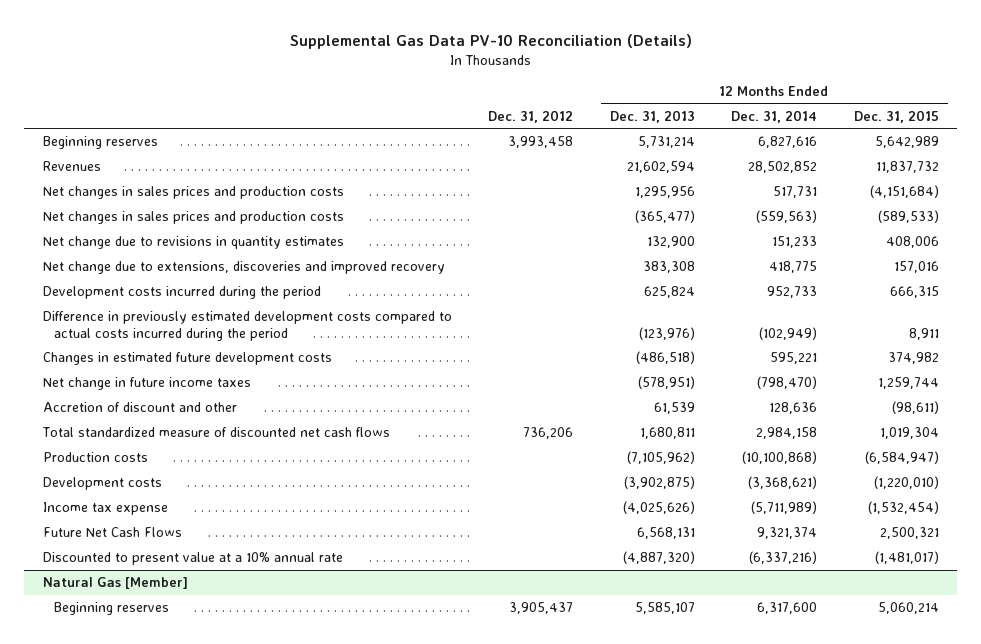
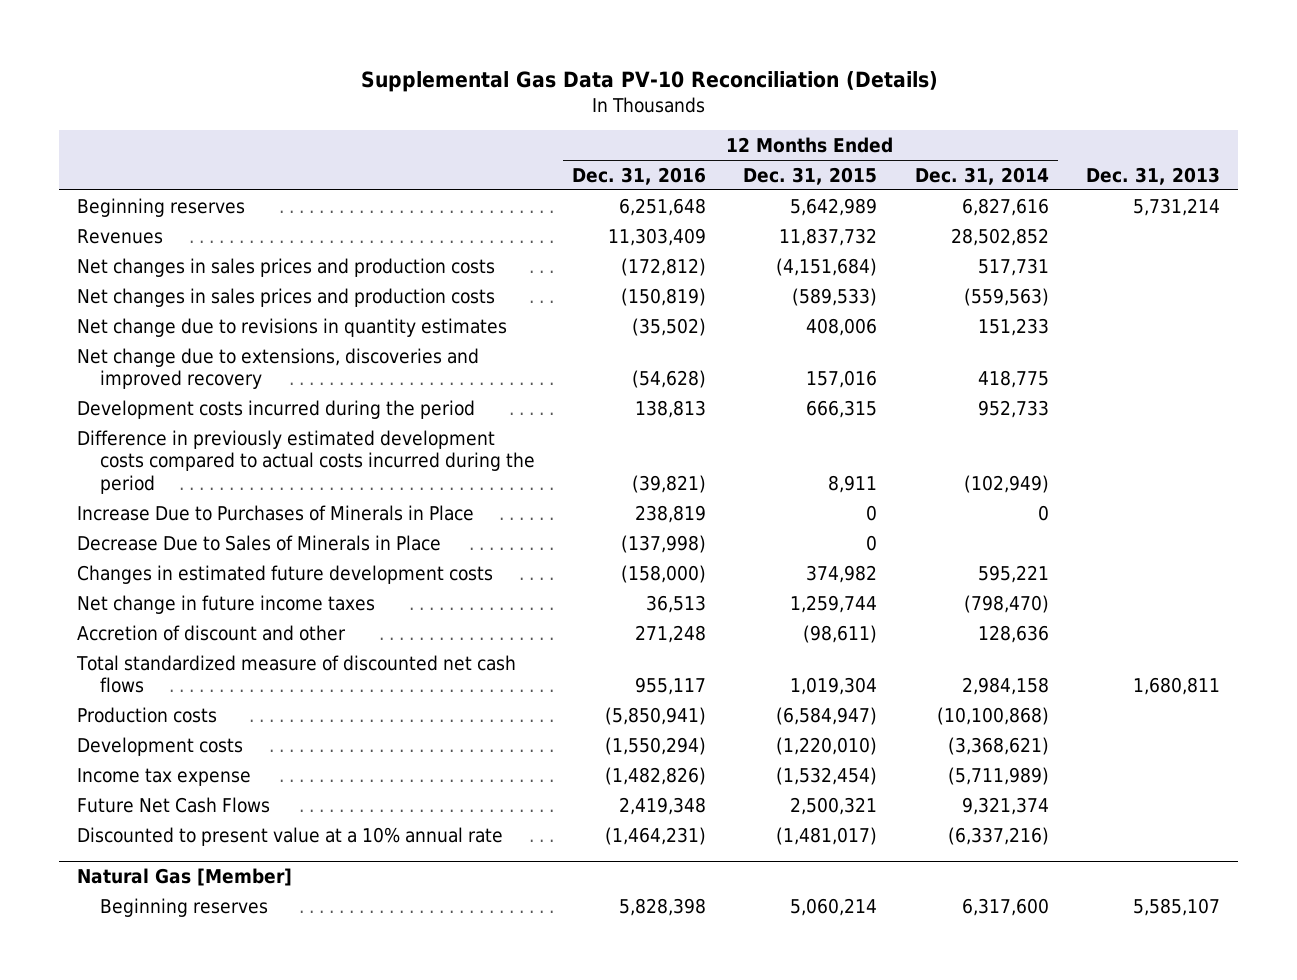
- | Dec. 31, 2012 | 12 Months Ended Dec. 31, 2013 | 12 Months Ended Dec. 31, 2014 | 12 Months Ended Dec. 31, 2015
+ | 12 Months Ended Dec. 31, 2016 | 12 Months Ended Dec. 31, 2015 | 12 Months Ended Dec. 31, 2014 | Dec. 31, 2013
+ Increase Due to Purchases of Minerals in Place | 238,819 | 0 | 0 |
+ Decrease Due to Sales of Minerals in Place | (137,998) | 0 | |

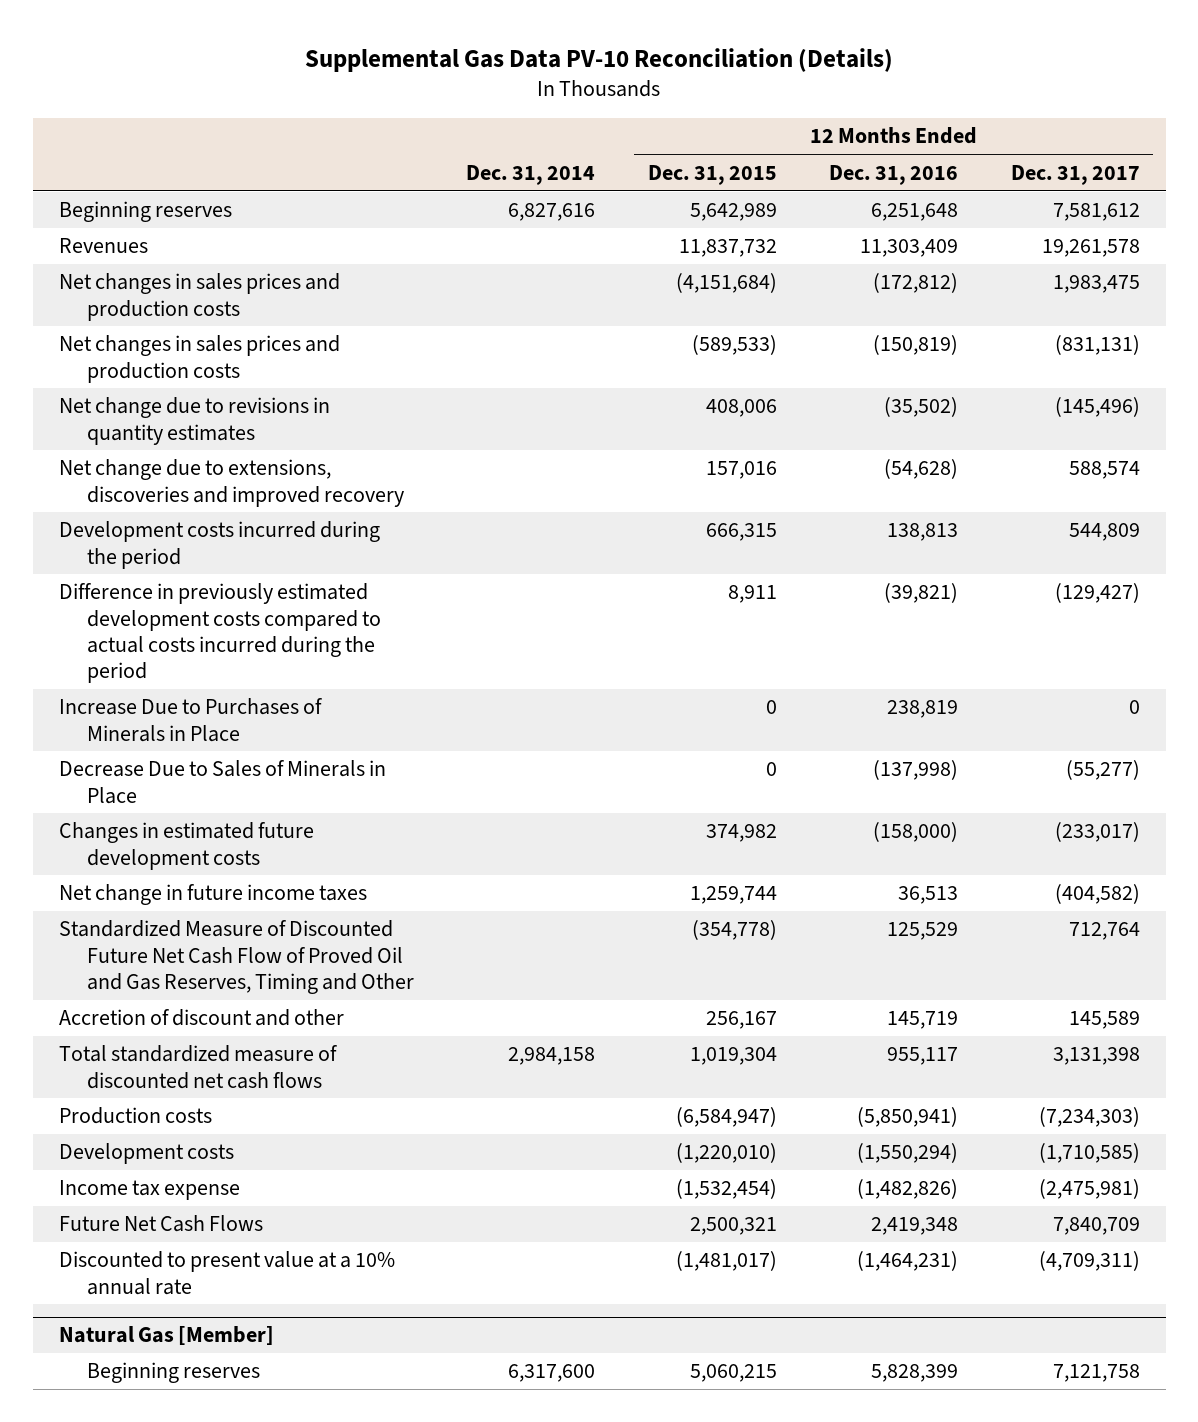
- | 12 Months Ended Dec. 31, 2016 | 12 Months Ended Dec. 31, 2015 | 12 Months Ended Dec. 31, 2014 | Dec. 31, 2013
+ | Dec. 31, 2014 | 12 Months Ended Dec. 31, 2015 | 12 Months Ended Dec. 31, 2016 | 12 Months Ended Dec. 31, 2017
- Accretion of discount and other | 271,248 | (98,611) | 128,636 |
+ Standardized Measure of Discounted Future Net Cash Flow of Proved Oil and Gas Reserves, Timing and Other | | (354,778) | 125,529 | 712,764
+ Accretion of discount and other | | 256,167 | 145,719 | 145,589
@ Natural Gas [Member]
- Beginning reserves | 5,828,398 | 5,060,214 | 6,317,600 | 5,585,107
+ Beginning reserves | 6,317,600 | 5,060,215 | 5,828,399 | 7,121,758

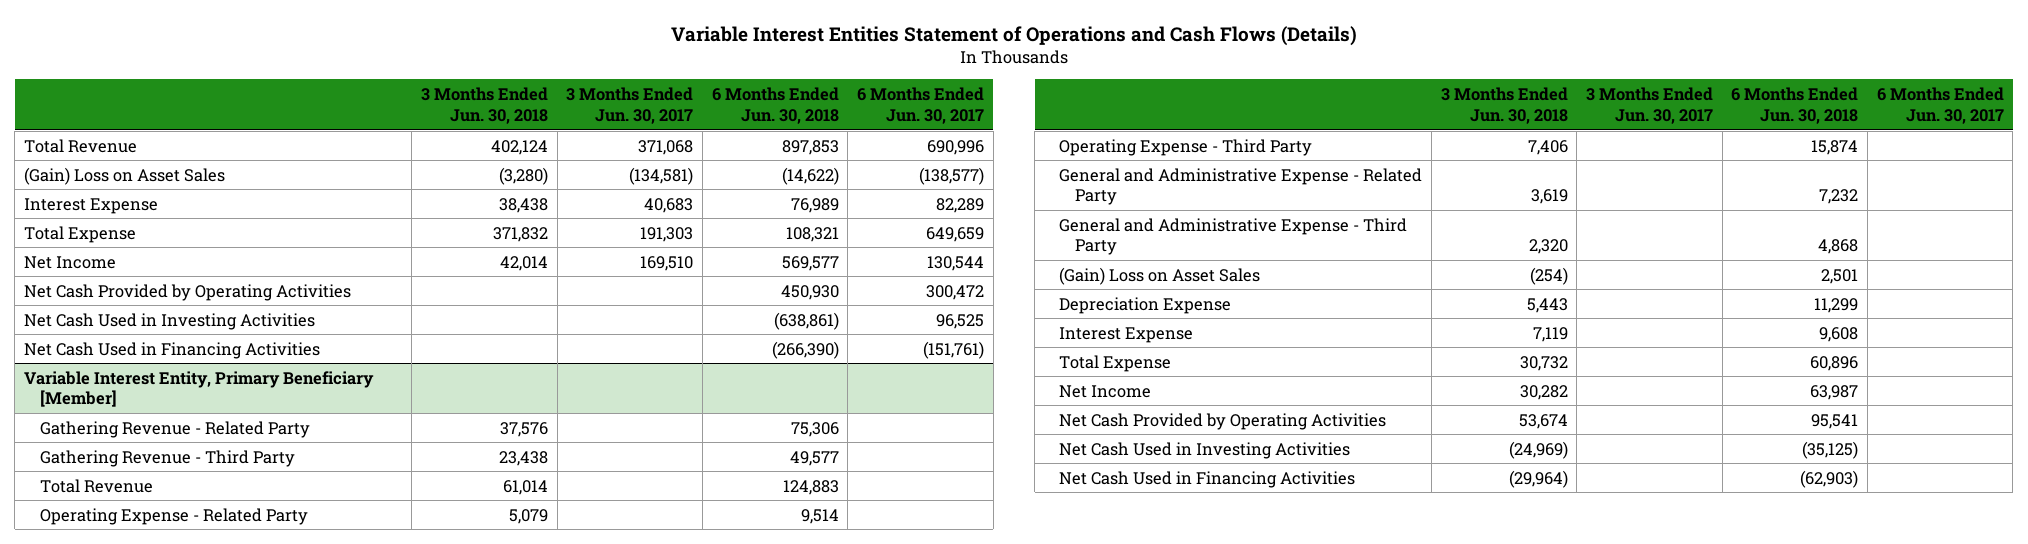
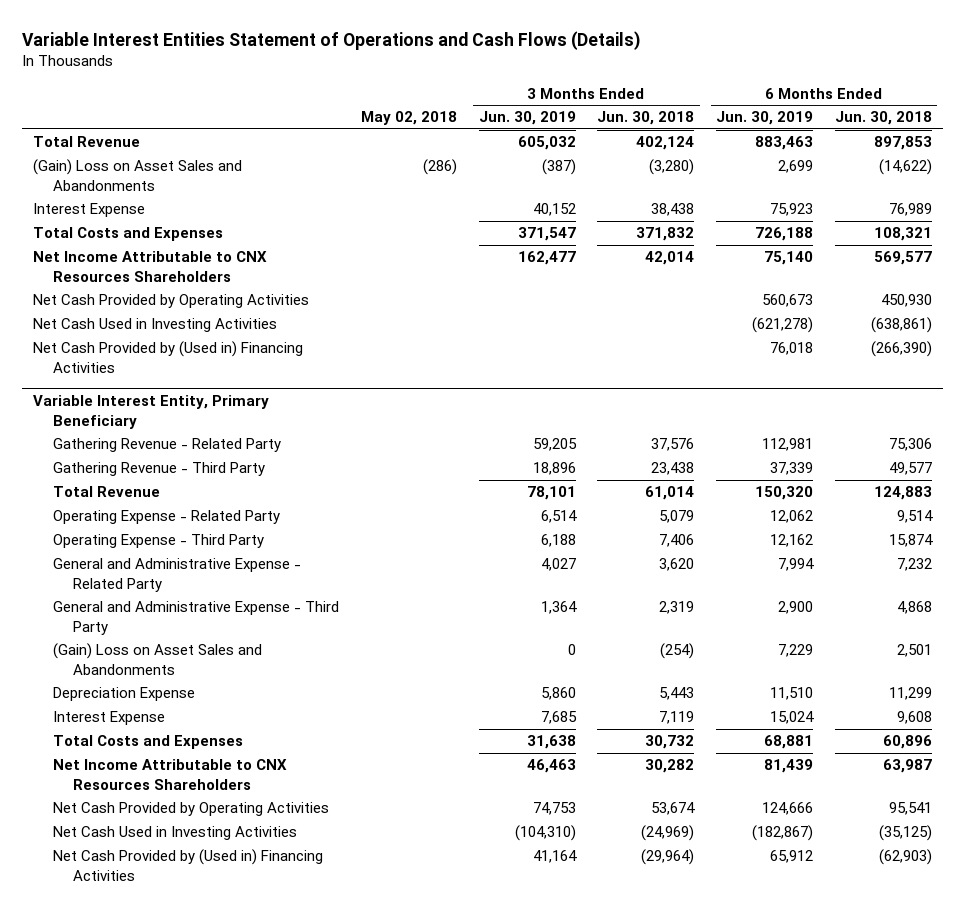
- | 3 Months Ended Jun. 30, 2018 | 3 Months Ended Jun. 30, 2017 | 6 Months Ended Jun. 30, 2018 | 6 Months Ended Jun. 30, 2017
+ | May 02, 2018 | 3 Months Ended Jun. 30, 2019 | 3 Months Ended Jun. 30, 2018 | 6 Months Ended Jun. 30, 2019 | 6 Months Ended Jun. 30, 2018
- (Gain) Loss on Asset Sales | (3,280) | (134,581) | (14,622) | (138,577)
+ (Gain) Loss on Asset Sales and Abandonments | (286) | (387) | (3,280) | 2,699 | (14,622)
- Total Expense | 371,832 | 191,303 | 108,321 | 649,659
- Net Income | 42,014 | 169,510 | 569,577 | 130,544
+ Total Costs and Expenses | | 371,547 | 371,832 | 726,188 | 108,321
+ Net Income Attributable to CNX Resources Shareholders | | 162,477 | 42,014 | 75,140 | 569,577
- Net Cash Used in Financing Activities | | | (266,390) | (151,761)
- Variable Interest Entity, Primary Beneficiary [Member]
+ Net Cash Provided by (Used in) Financing Activities | | | | 76,018 | (266,390)
+ Variable Interest Entity, Primary Beneficiary
- General and Administrative Expense - Related Party | 3,619 | | 7,232 |
- General and Administrative Expense - Third Party | 2,320 | | 4,868 |
- (Gain) Loss on Asset Sales | (254) | | 2,501 |
+ General and Administrative Expense - Related Party | | 4,027 | 3,620 | 7,994 | 7,232
+ General and Administrative Expense - Third Party | | 1,364 | 2,319 | 2,900 | 4,868
+ (Gain) Loss on Asset Sales and Abandonments | | 0 | (254) | 7,229 | 2,501
- Total Expense | 30,732 | | 60,896 |
- Net Income | 30,282 | | 63,987 |
+ Total Costs and Expenses | | 31,638 | 30,732 | 68,881 | 60,896
+ Net Income Attributable to CNX Resources Shareholders | | 46,463 | 30,282 | 81,439 | 63,987
- Net Cash Used in Financing Activities | (29,964) | | (62,903) |
+ Net Cash Provided by (Used in) Financing Activities | | 41,164 | (29,964) | 65,912 | (62,903)

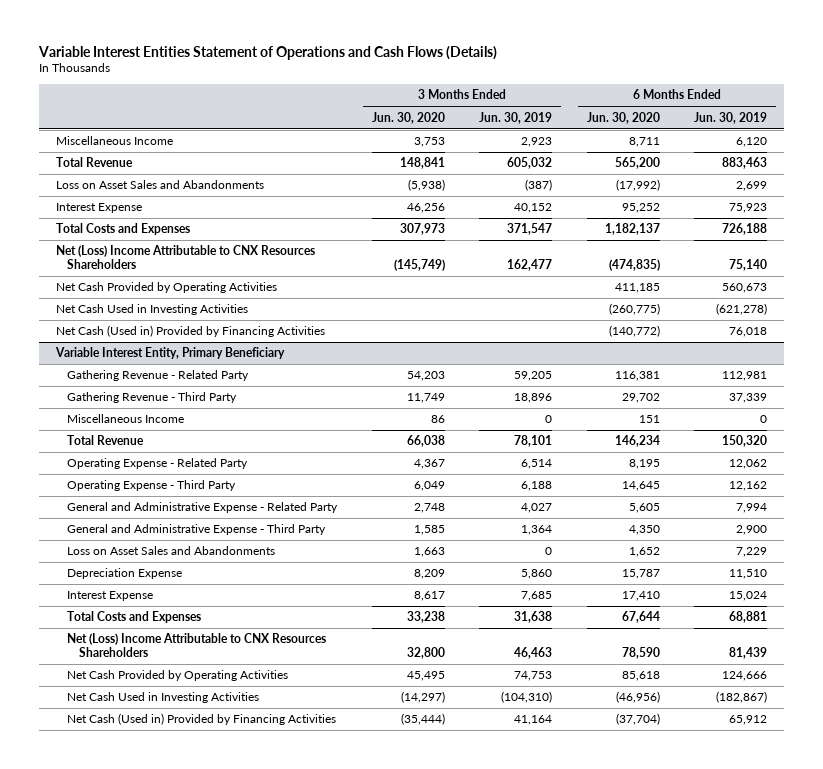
- | May 02, 2018 | 3 Months Ended Jun. 30, 2019 | 3 Months Ended Jun. 30, 2018 | 6 Months Ended Jun. 30, 2019 | 6 Months Ended Jun. 30, 2018
+ | 3 Months Ended Jun. 30, 2020 | 3 Months Ended Jun. 30, 2019 | 6 Months Ended Jun. 30, 2020 | 6 Months Ended Jun. 30, 2019
+ Miscellaneous Income | 3,753 | 2,923 | 8,711 | 6,120
- (Gain) Loss on Asset Sales and Abandonments | (286) | (387) | (3,280) | 2,699 | (14,622)
+ Loss on Asset Sales and Abandonments | (5,938) | (387) | (17,992) | 2,699
- Net Income Attributable to CNX Resources Shareholders | | 162,477 | 42,014 | 75,140 | 569,577
+ Net (Loss) Income Attributable to CNX Resources Shareholders | (145,749) | 162,477 | (474,835) | 75,140
- Net Cash Provided by (Used in) Financing Activities | | | | 76,018 | (266,390)
+ Net Cash (Used in) Provided by Financing Activities | | | (140,772) | 76,018
@ Variable Interest Entity, Primary Beneficiary
+ Miscellaneous Income | 86 | 0 | 151 | 0
- (Gain) Loss on Asset Sales and Abandonments | | 0 | (254) | 7,229 | 2,501
+ Loss on Asset Sales and Abandonments | 1,663 | 0 | 1,652 | 7,229
- Net Income Attributable to CNX Resources Shareholders | | 46,463 | 30,282 | 81,439 | 63,987
+ Net (Loss) Income Attributable to CNX Resources Shareholders | 32,800 | 46,463 | 78,590 | 81,439
- Net Cash Provided by (Used in) Financing Activities | | 41,164 | (29,964) | 65,912 | (62,903)
+ Net Cash (Used in) Provided by Financing Activities | (35,444) | 41,164 | (37,704) | 65,912

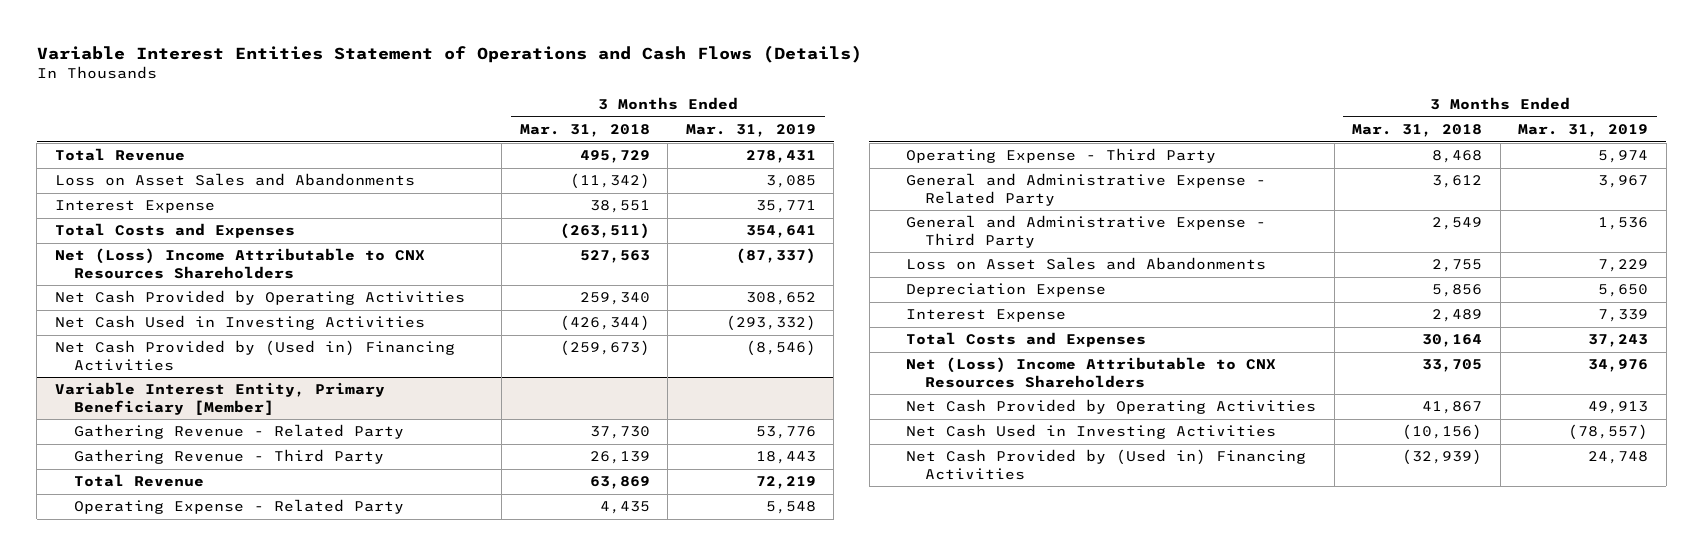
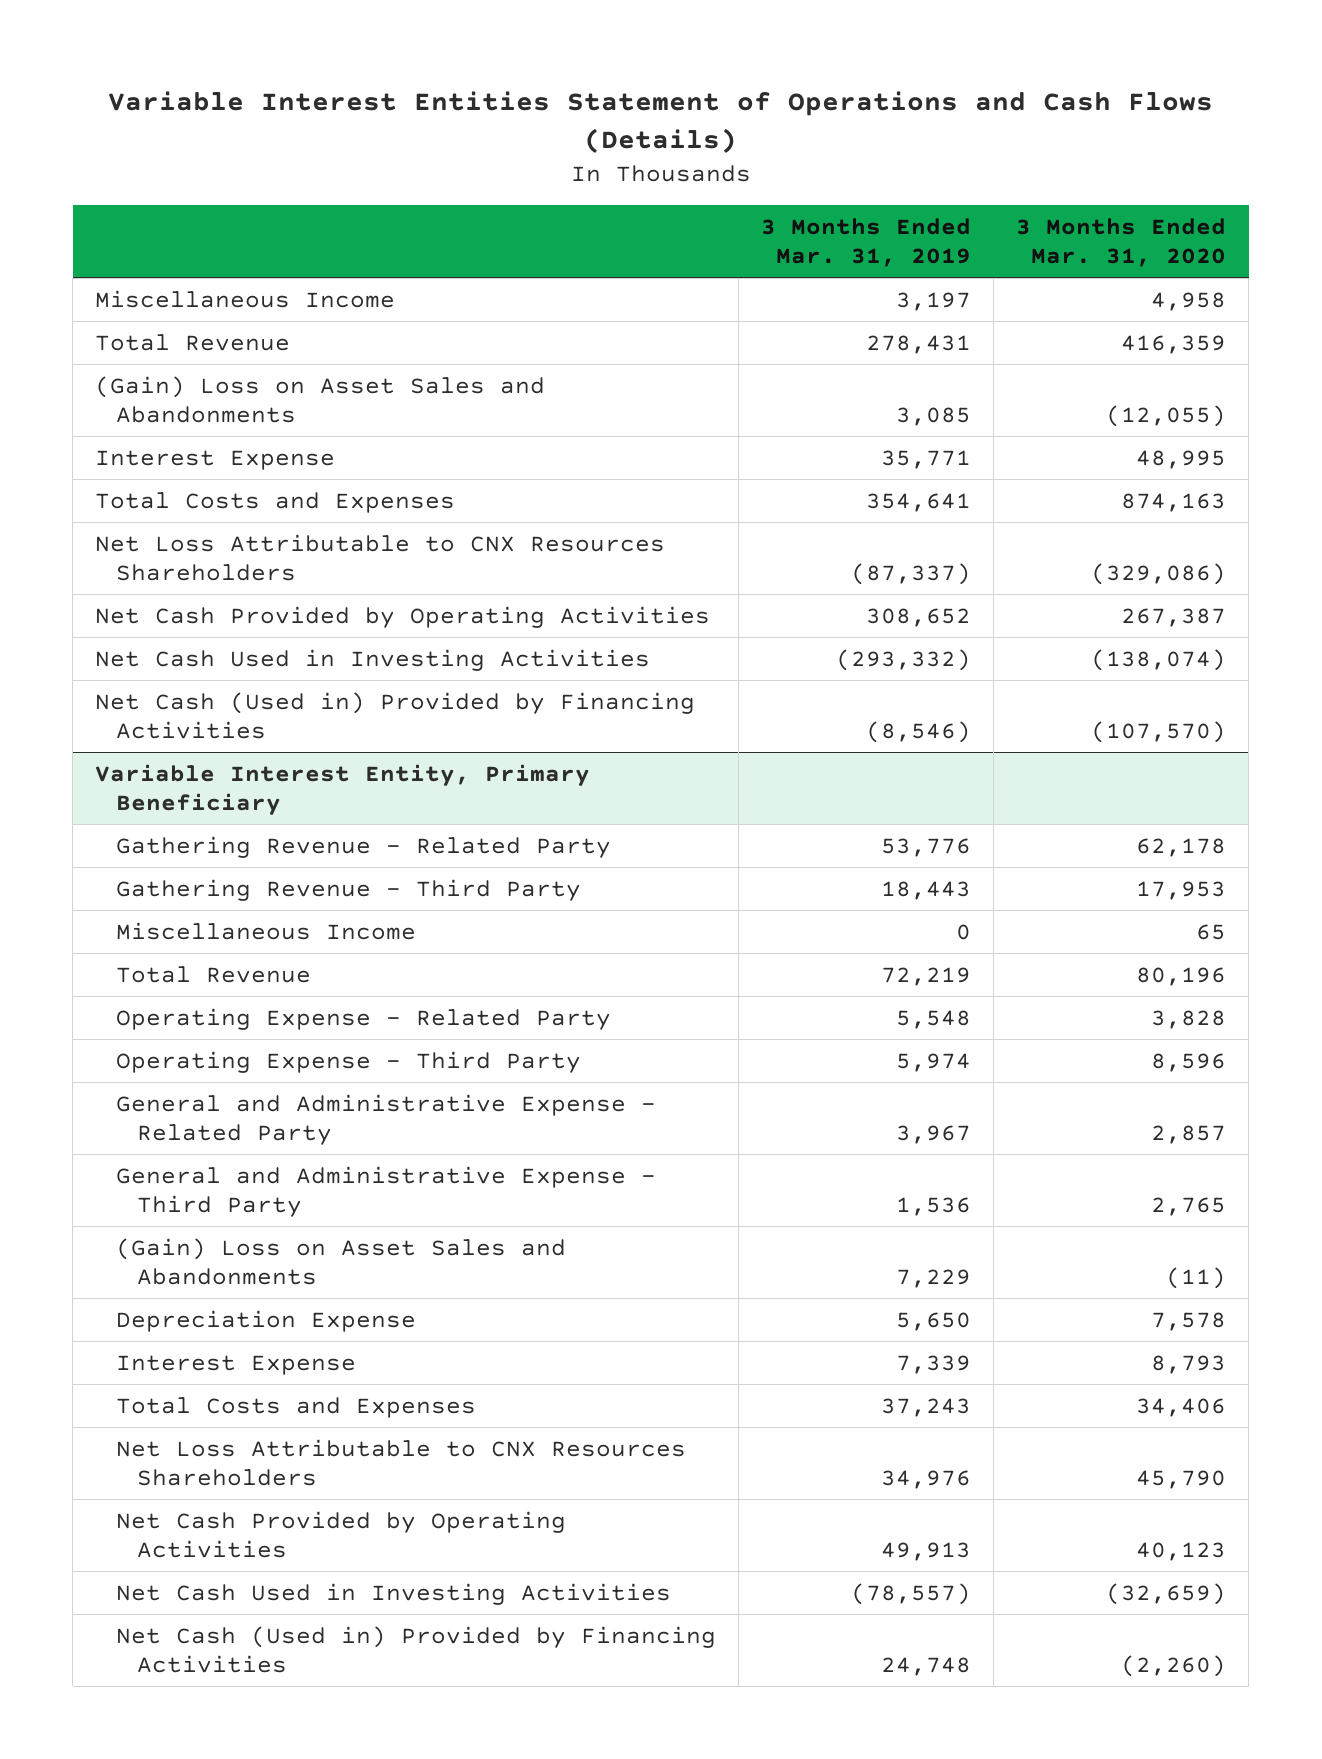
- | 3 Months Ended Mar. 31, 2018 | 3 Months Ended Mar. 31, 2019
+ | 3 Months Ended Mar. 31, 2019 | 3 Months Ended Mar. 31, 2020
+ Miscellaneous Income | 3,197 | 4,958
- Loss on Asset Sales and Abandonments | (11,342) | 3,085
+ (Gain) Loss on Asset Sales and Abandonments | 3,085 | (12,055)
- Net (Loss) Income Attributable to CNX Resources Shareholders | 527,563 | (87,337)
+ Net Loss Attributable to CNX Resources Shareholders | (87,337) | (329,086)
- Net Cash Provided by (Used in) Financing Activities | (259,673) | (8,546)
- Variable Interest Entity, Primary Beneficiary [Member]
+ Net Cash (Used in) Provided by Financing Activities | (8,546) | (107,570)
+ Variable Interest Entity, Primary Beneficiary
+ Miscellaneous Income | 0 | 65
- Loss on Asset Sales and Abandonments | 2,755 | 7,229
+ (Gain) Loss on Asset Sales and Abandonments | 7,229 | (11)
- Net (Loss) Income Attributable to CNX Resources Shareholders | 33,705 | 34,976
+ Net Loss Attributable to CNX Resources Shareholders | 34,976 | 45,790
- Net Cash Provided by (Used in) Financing Activities | (32,939) | 24,748
+ Net Cash (Used in) Provided by Financing Activities | 24,748 | (2,260)

